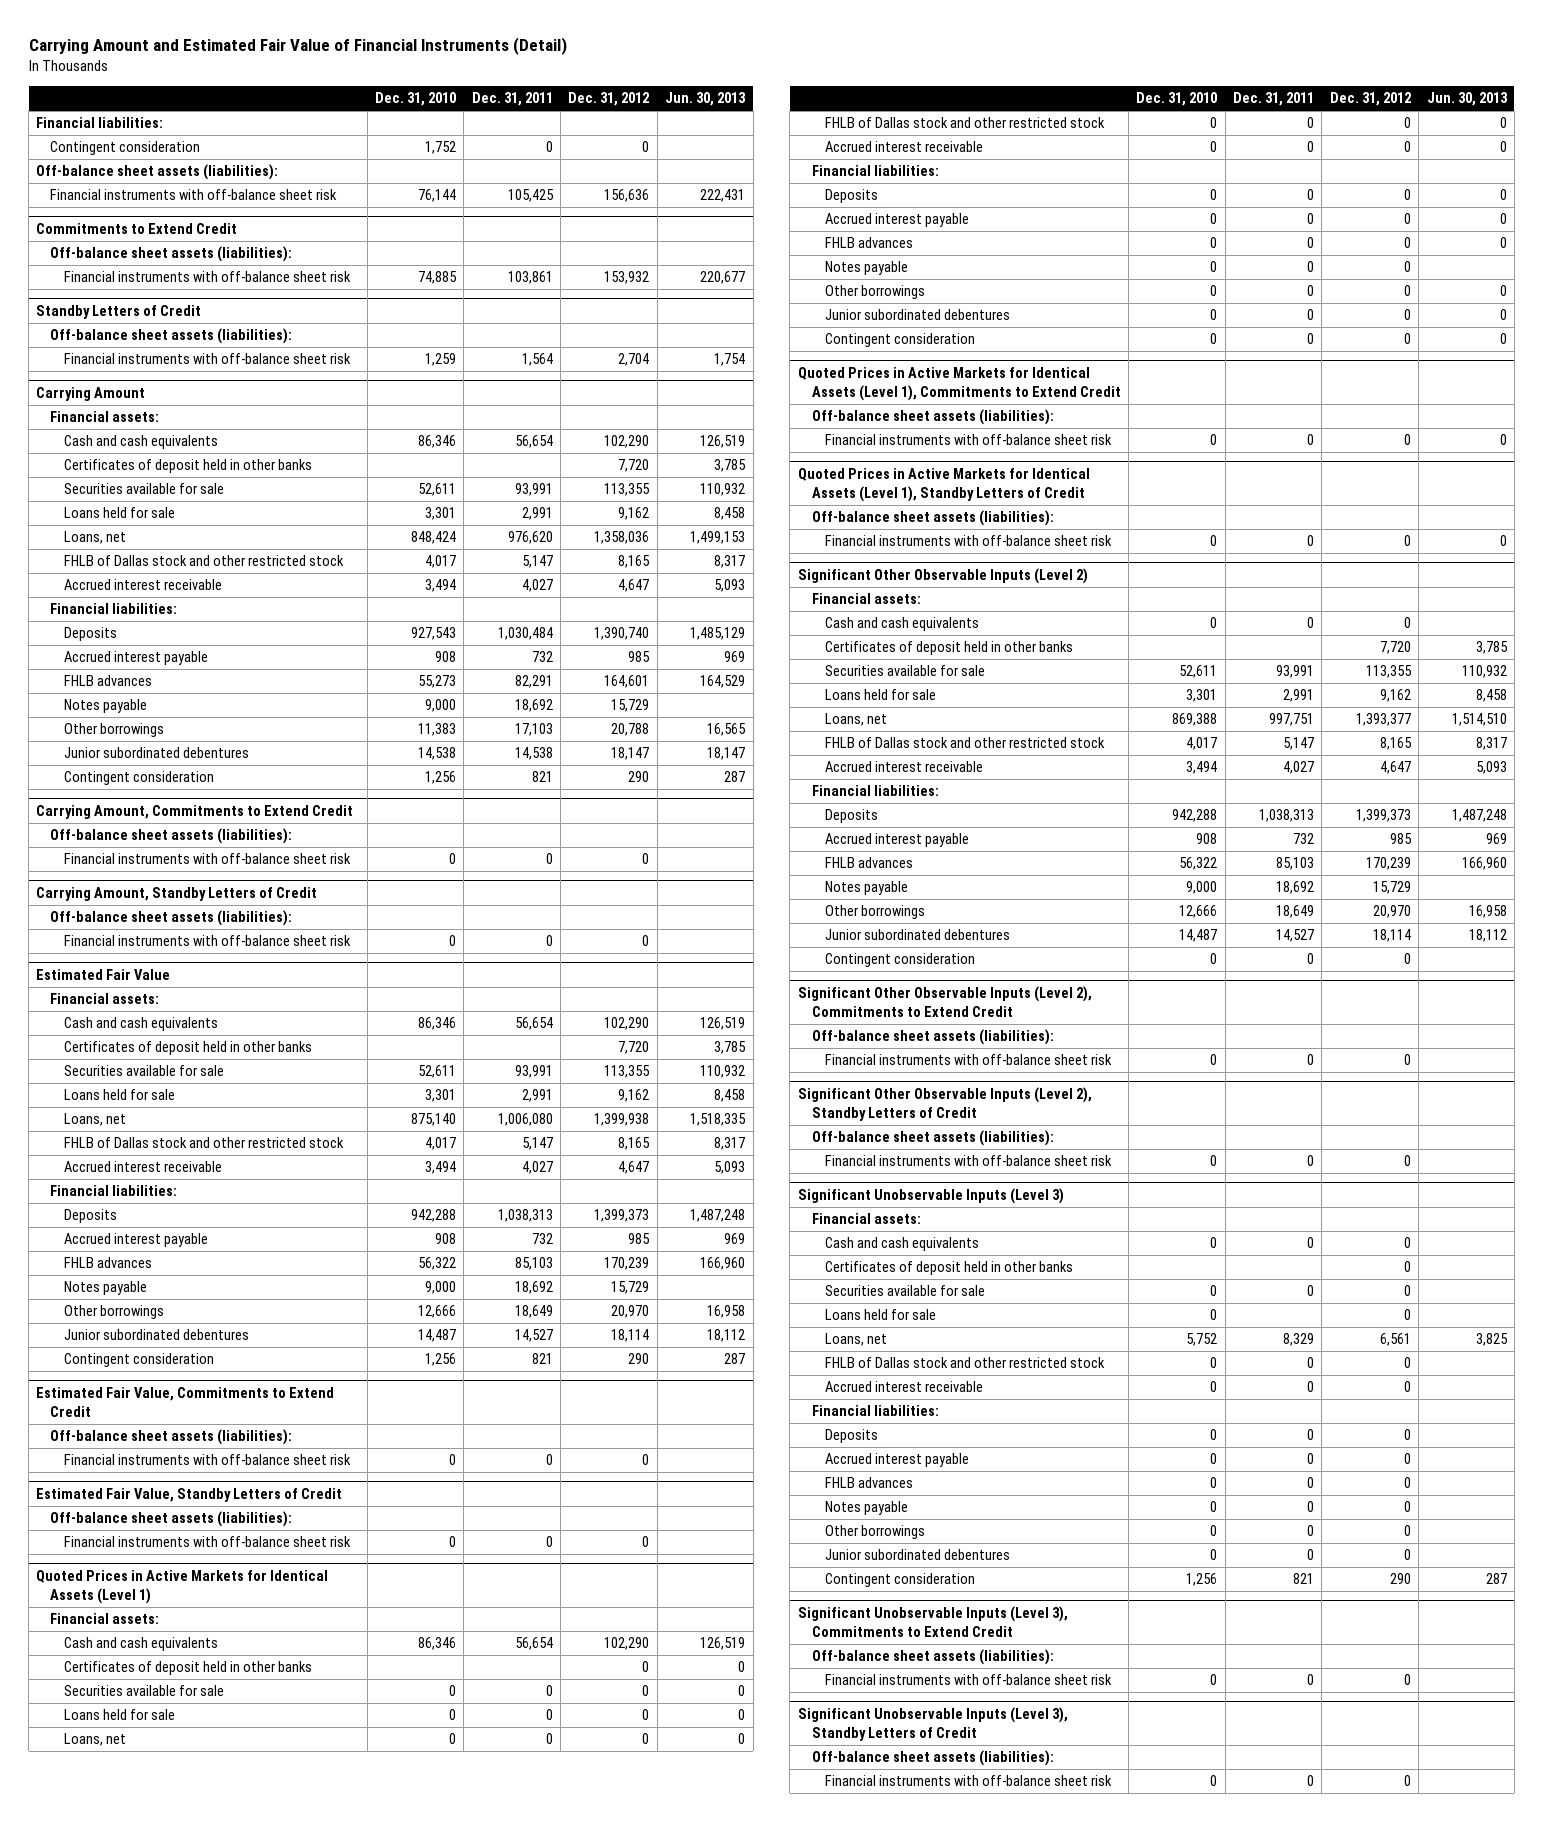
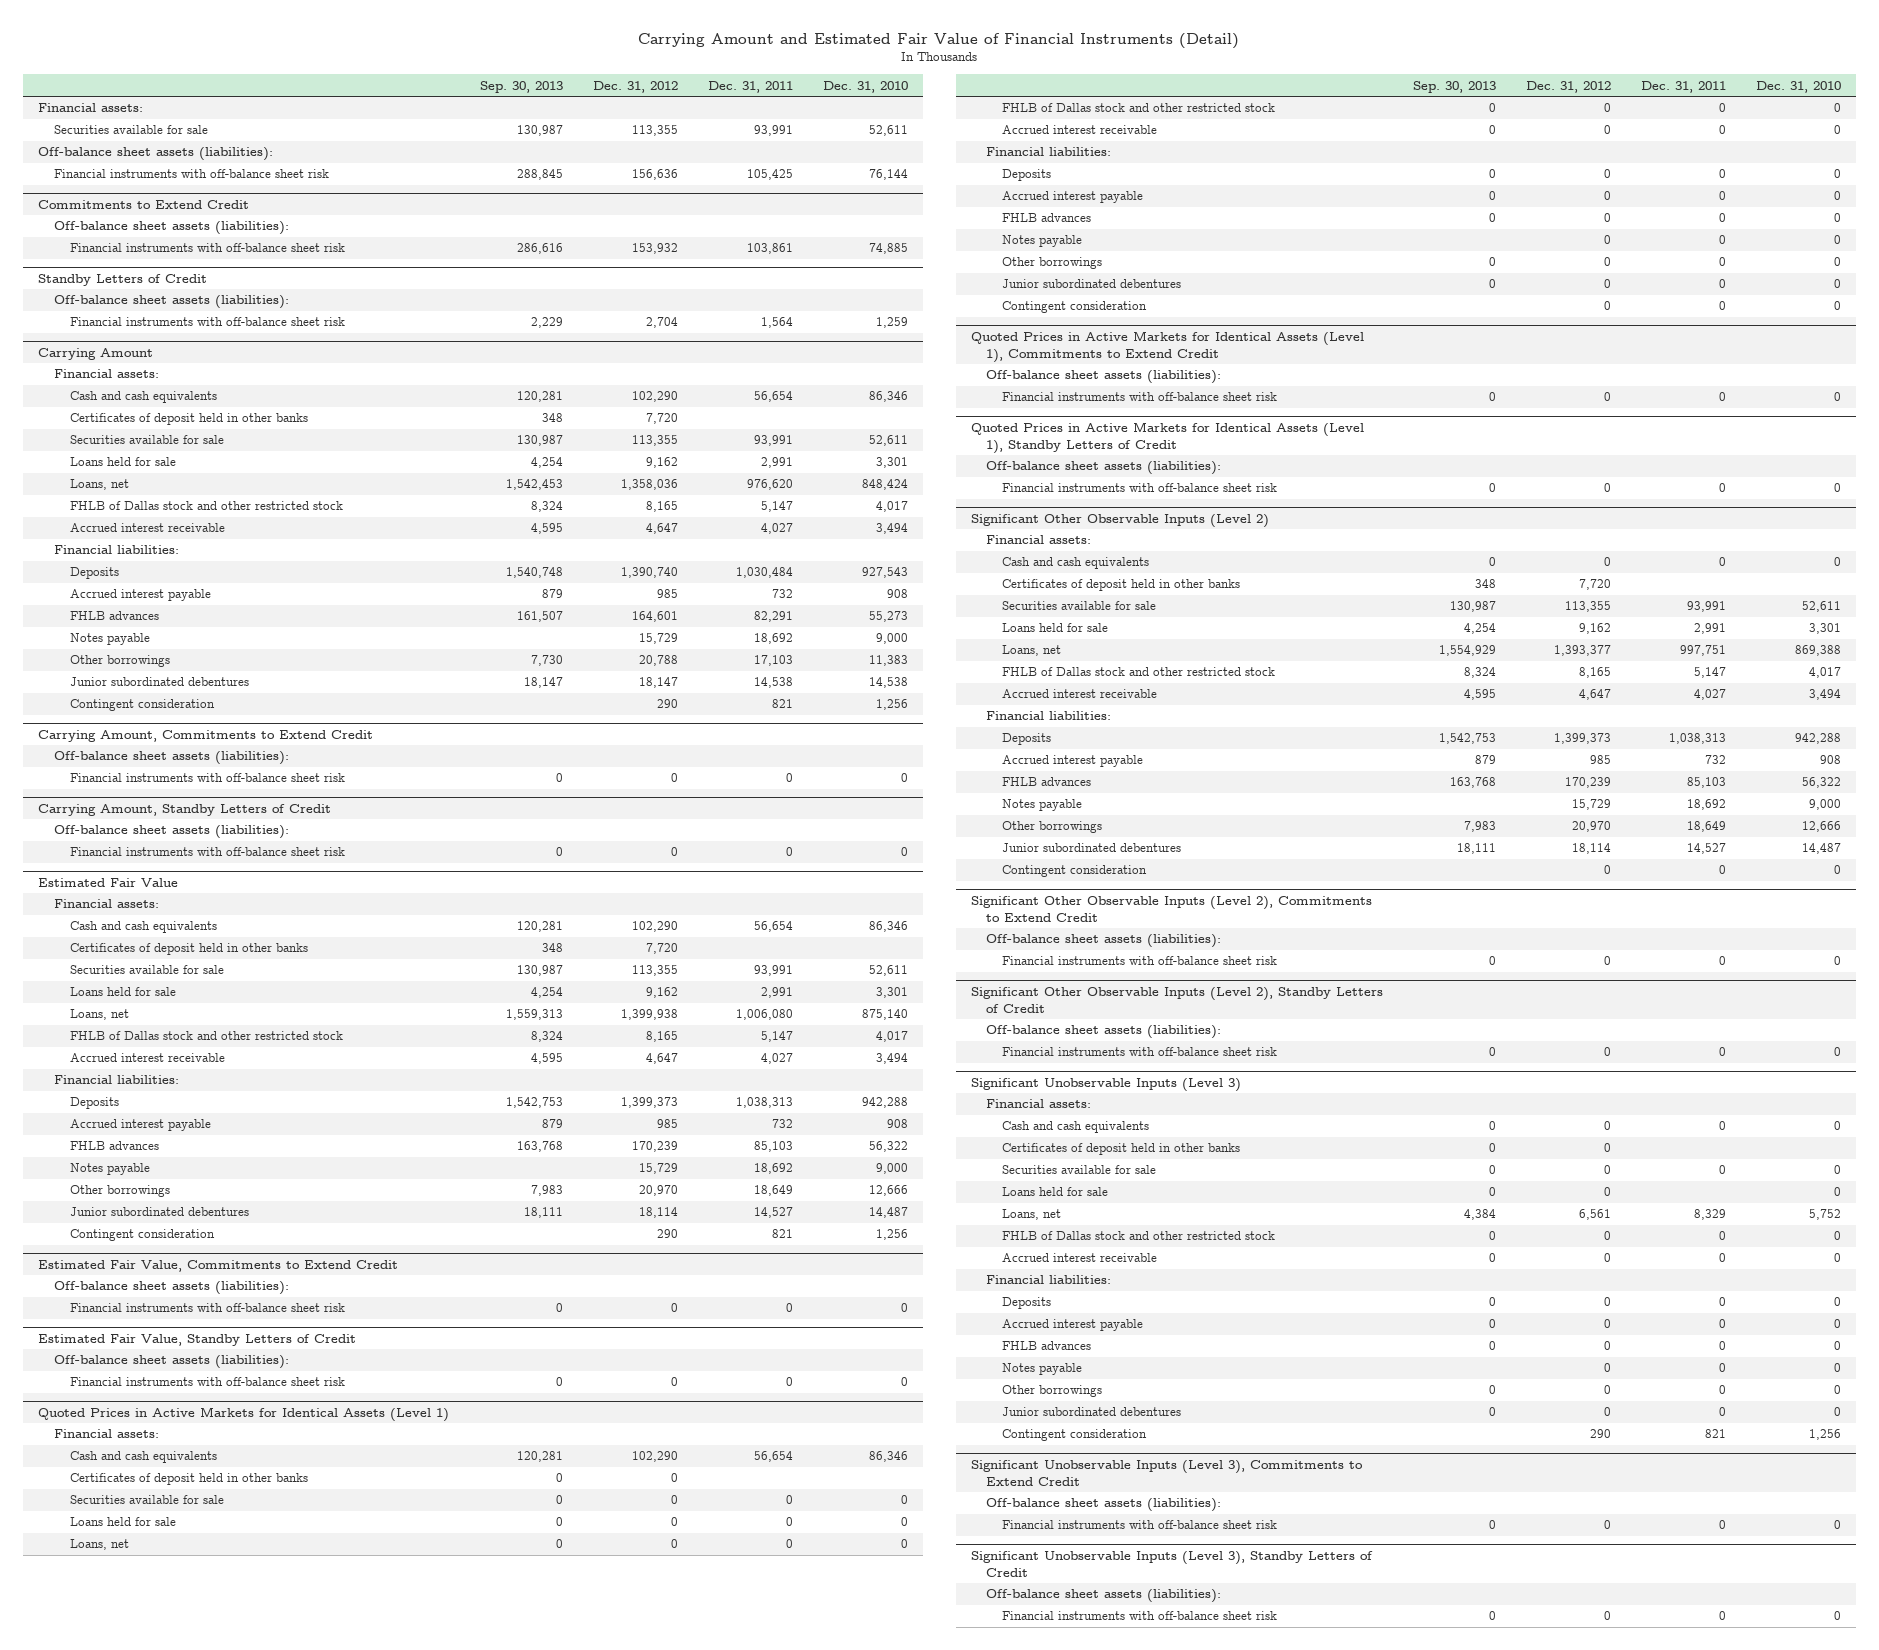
- | Dec. 31, 2010 | Dec. 31, 2011 | Dec. 31, 2012 | Jun. 30, 2013
+ | Sep. 30, 2013 | Dec. 31, 2012 | Dec. 31, 2011 | Dec. 31, 2010
- Financial liabilities:
- Contingent consideration | 1,752 | 0 | 0 |
+ Financial assets:
+ Securities available for sale | 130,987 | 113,355 | 93,991 | 52,611

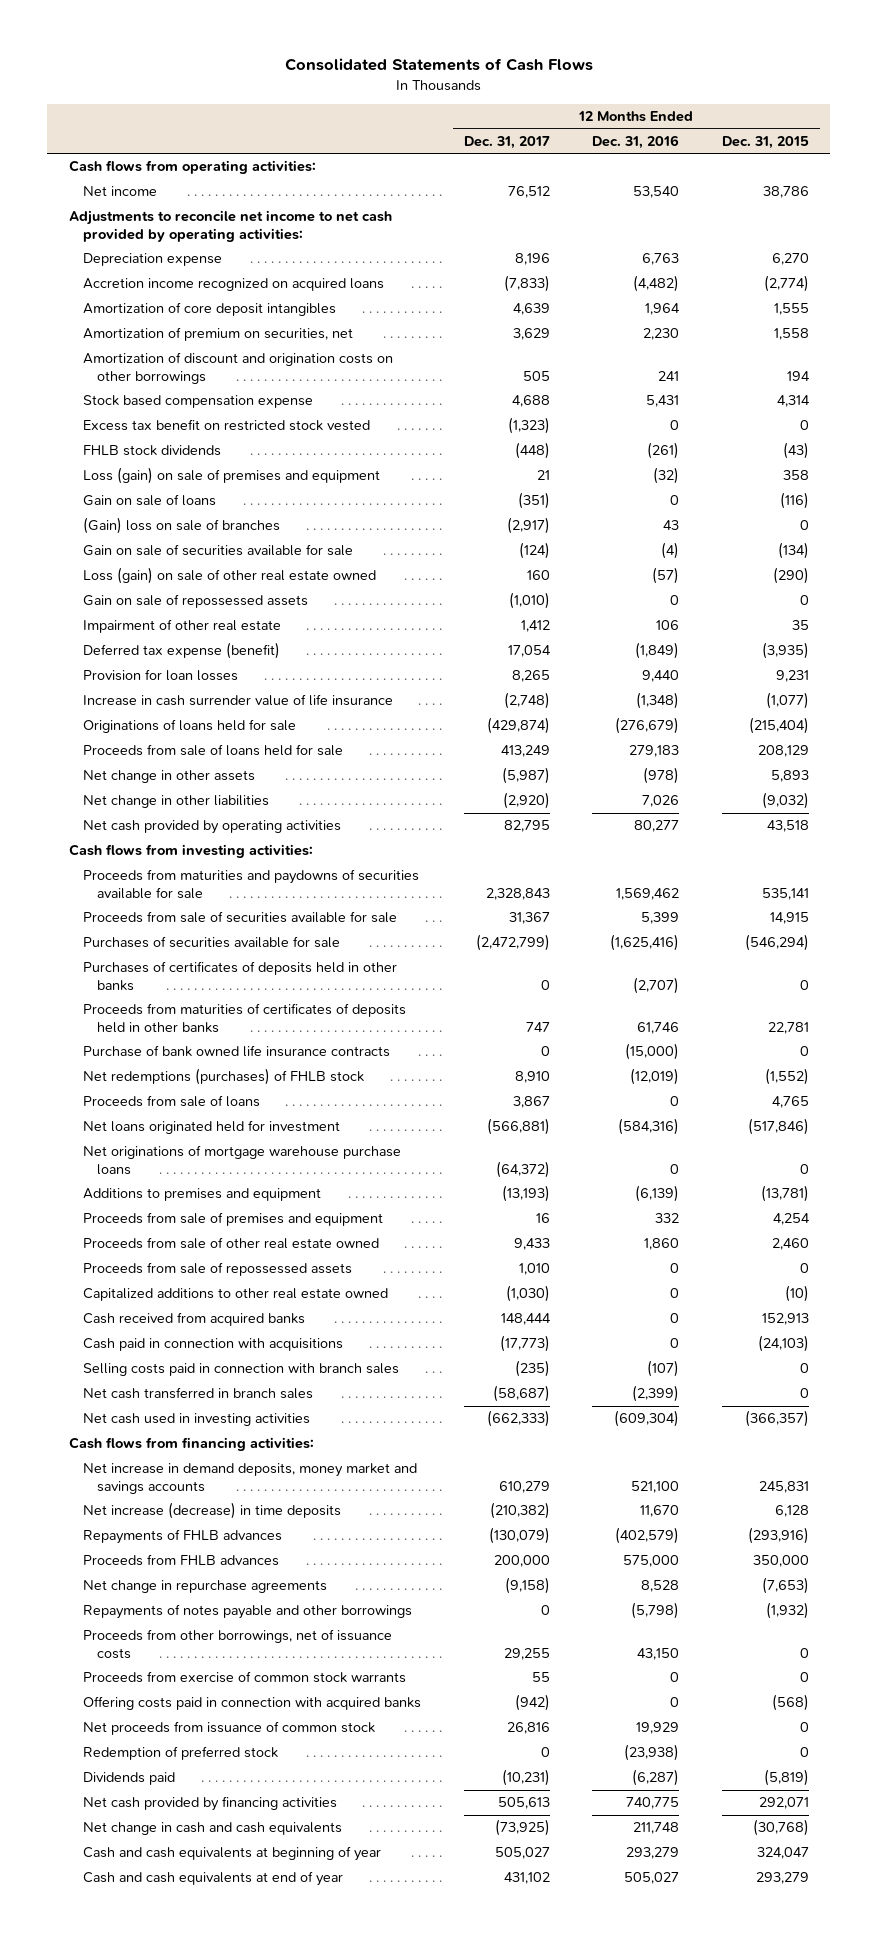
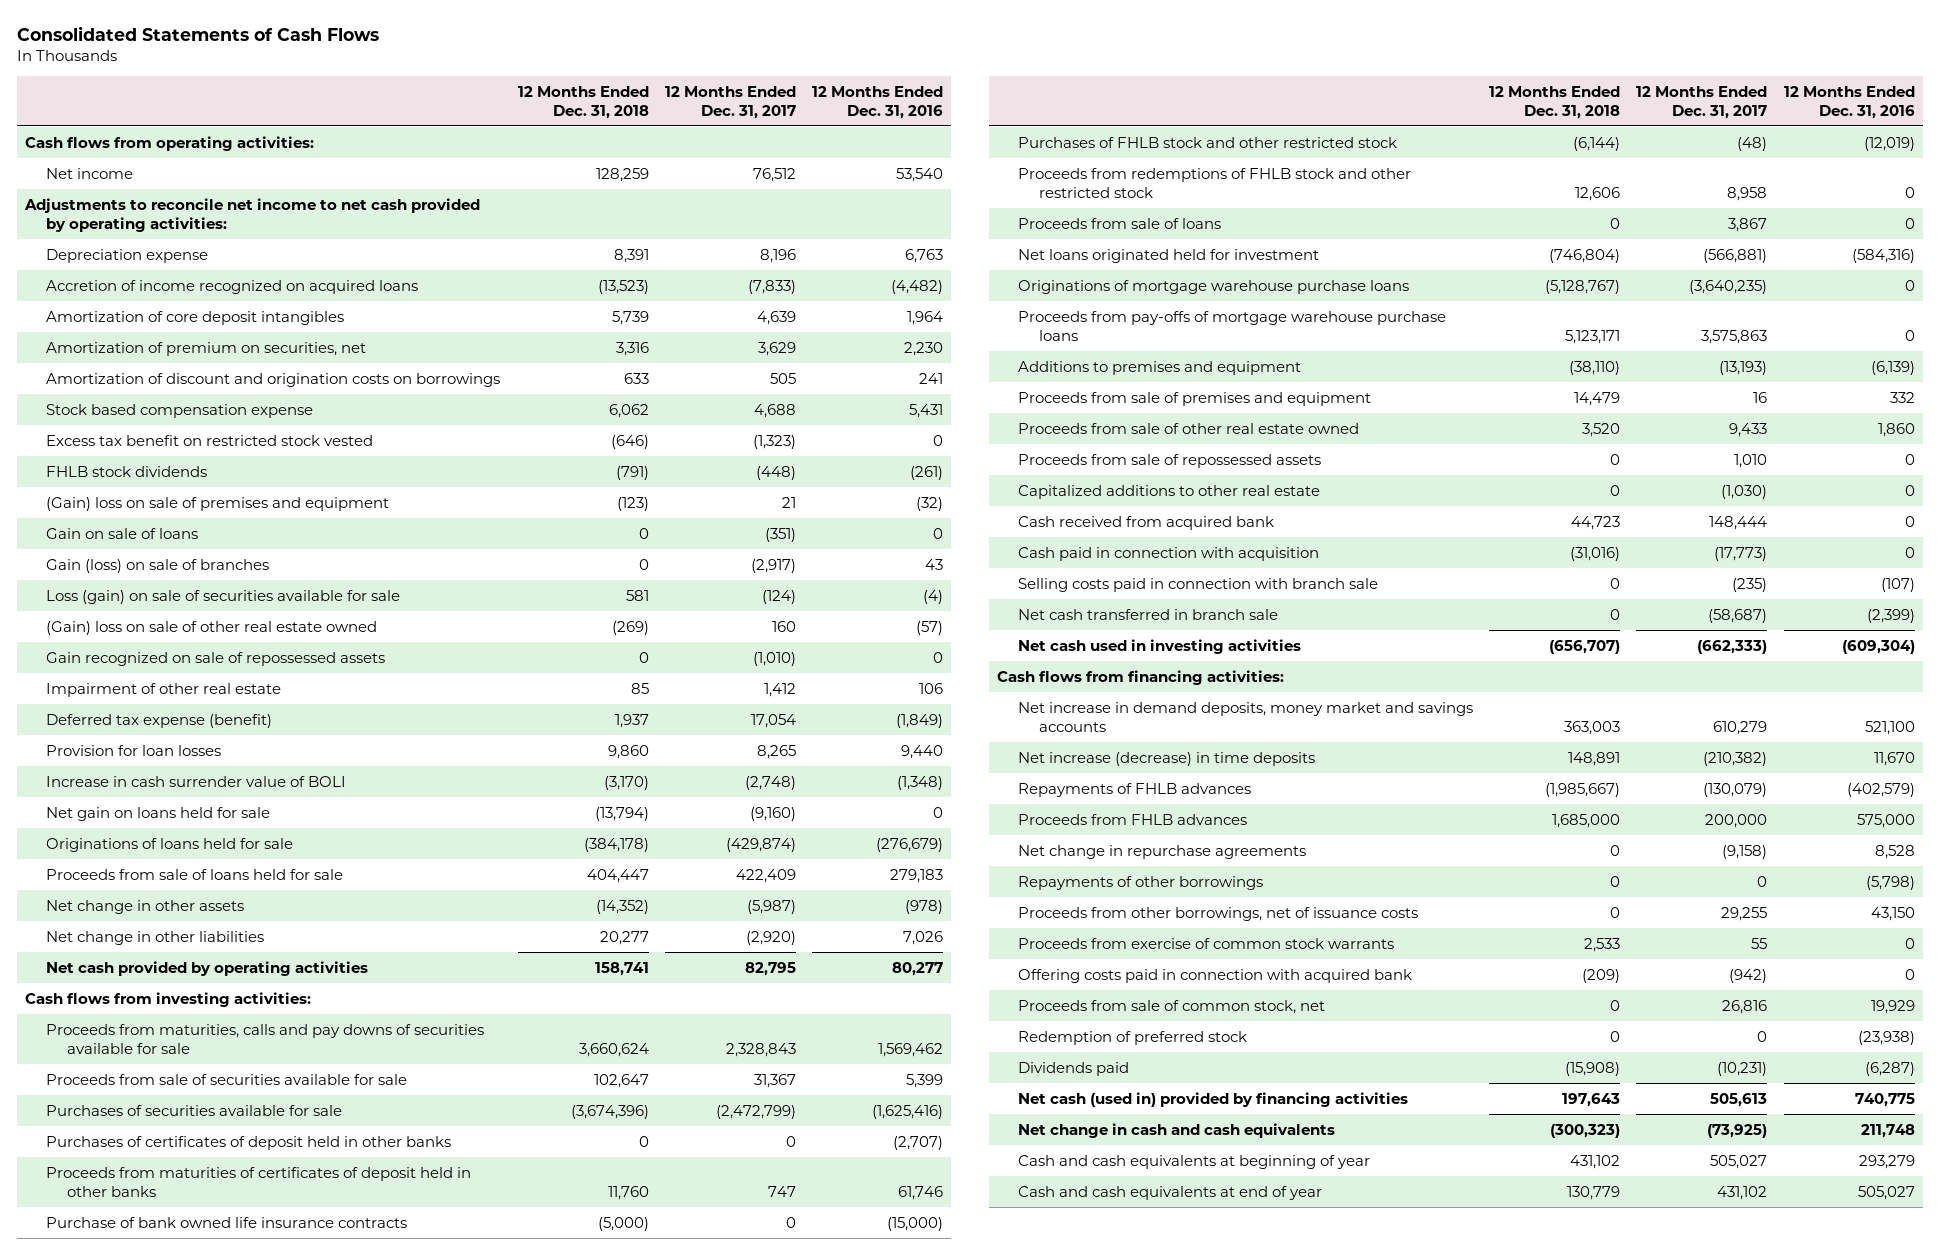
- | 12 Months Ended Dec. 31, 2017 | 12 Months Ended Dec. 31, 2016 | 12 Months Ended Dec. 31, 2015
+ | 12 Months Ended Dec. 31, 2018 | 12 Months Ended Dec. 31, 2017 | 12 Months Ended Dec. 31, 2016
- Accretion income recognized on acquired loans | (7,833) | (4,482) | (2,774)
+ Accretion of income recognized on acquired loans | (13,523) | (7,833) | (4,482)
- Amortization of discount and origination costs on other borrowings | 505 | 241 | 194
+ Amortization of discount and origination costs on borrowings | 633 | 505 | 241
- Loss (gain) on sale of premises and equipment | 21 | (32) | 358
+ (Gain) loss on sale of premises and equipment | (123) | 21 | (32)
- (Gain) loss on sale of branches | (2,917) | 43 | 0
- Gain on sale of securities available for sale | (124) | (4) | (134)
- Loss (gain) on sale of other real estate owned | 160 | (57) | (290)
- Gain on sale of repossessed assets | (1,010) | 0 | 0
+ Gain (loss) on sale of branches | 0 | (2,917) | 43
+ Loss (gain) on sale of securities available for sale | 581 | (124) | (4)
+ (Gain) loss on sale of other real estate owned | (269) | 160 | (57)
+ Gain recognized on sale of repossessed assets | 0 | (1,010) | 0
- Increase in cash surrender value of life insurance | (2,748) | (1,348) | (1,077)
+ Increase in cash surrender value of BOLI | (3,170) | (2,748) | (1,348)
+ Net gain on loans held for sale | (13,794) | (9,160) | 0
- Proceeds from sale of loans held for sale | 413,249 | 279,183 | 208,129
+ Proceeds from sale of loans held for sale | 404,447 | 422,409 | 279,183
- Proceeds from maturities and paydowns of securities available for sale | 2,328,843 | 1,569,462 | 535,141
+ Proceeds from maturities, calls and pay downs of securities available for sale | 3,660,624 | 2,328,843 | 1,569,462
- Purchases of certificates of deposits held in other banks | 0 | (2,707) | 0
- Proceeds from maturities of certificates of deposits held in other banks | 747 | 61,746 | 22,781
+ Purchases of certificates of deposit held in other banks | 0 | 0 | (2,707)
+ Proceeds from maturities of certificates of deposit held in other banks | 11,760 | 747 | 61,746
- Net redemptions (purchases) of FHLB stock | 8,910 | (12,019) | (1,552)
+ Purchases of FHLB stock and other restricted stock | (6,144) | (48) | (12,019)
+ Proceeds from redemptions of FHLB stock and other restricted stock | 12,606 | 8,958 | 0
- Net originations of mortgage warehouse purchase loans | (64,372) | 0 | 0
+ Originations of mortgage warehouse purchase loans | (5,128,767) | (3,640,235) | 0
+ Proceeds from pay-offs of mortgage warehouse purchase loans | 5,123,171 | 3,575,863 | 0
- Capitalized additions to other real estate owned | (1,030) | 0 | (10)
- Cash received from acquired banks | 148,444 | 0 | 152,913
- Cash paid in connection with acquisitions | (17,773) | 0 | (24,103)
- Selling costs paid in connection with branch sales | (235) | (107) | 0
- Net cash transferred in branch sales | (58,687) | (2,399) | 0
+ Capitalized additions to other real estate | 0 | (1,030) | 0
+ Cash received from acquired bank | 44,723 | 148,444 | 0
+ Cash paid in connection with acquisition | (31,016) | (17,773) | 0
+ Selling costs paid in connection with branch sale | 0 | (235) | (107)
+ Net cash transferred in branch sale | 0 | (58,687) | (2,399)
- Repayments of notes payable and other borrowings | 0 | (5,798) | (1,932)
+ Repayments of other borrowings | 0 | 0 | (5,798)
- Offering costs paid in connection with acquired banks | (942) | 0 | (568)
- Net proceeds from issuance of common stock | 26,816 | 19,929 | 0
+ Offering costs paid in connection with acquired bank | (209) | (942) | 0
+ Proceeds from sale of common stock, net | 0 | 26,816 | 19,929
- Net cash provided by financing activities | 505,613 | 740,775 | 292,071
+ Net cash (used in) provided by financing activities | 197,643 | 505,613 | 740,775

